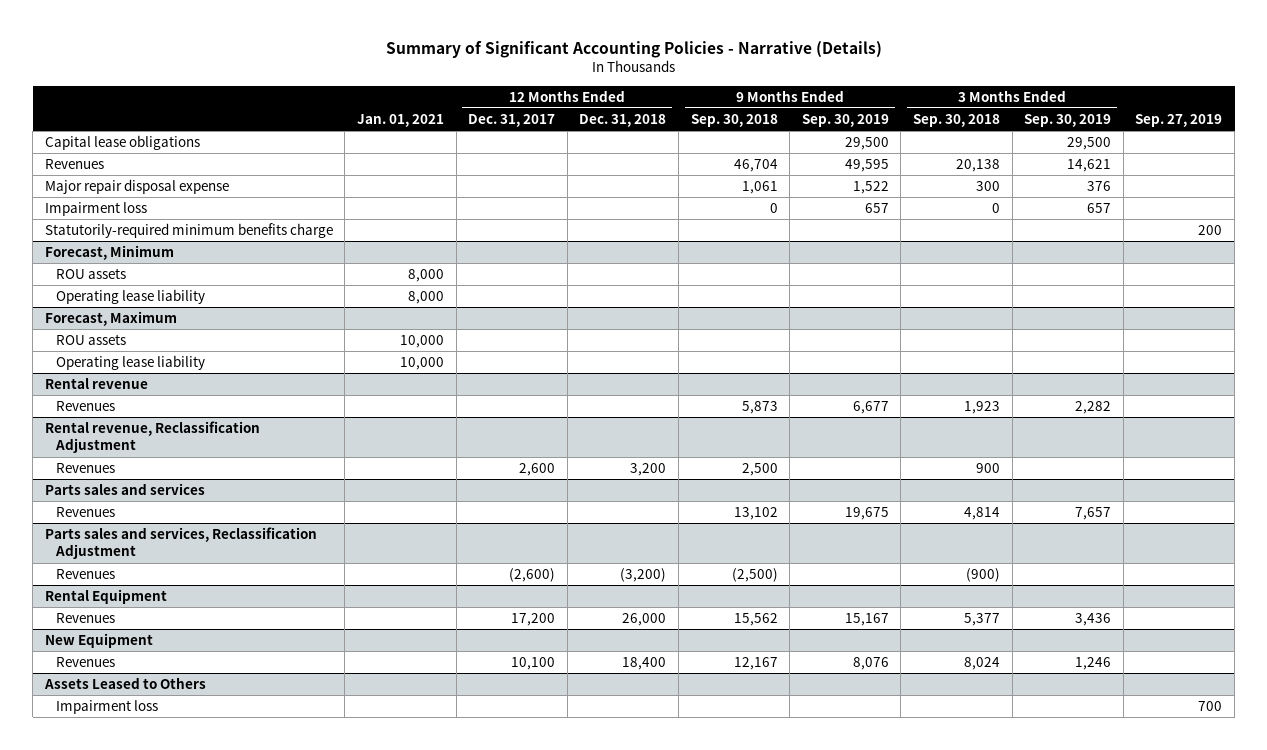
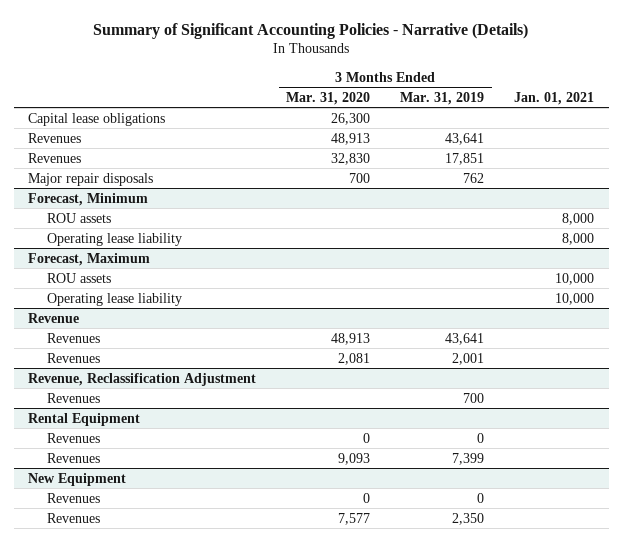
- | Jan. 01, 2021 | 12 Months Ended Dec. 31, 2017 | 12 Months Ended Dec. 31, 2018 | 9 Months Ended Sep. 30, 2018 | 9 Months Ended Sep. 30, 2019 | 3 Months Ended Sep. 30, 2018 | 3 Months Ended Sep. 30, 2019 | Sep. 27, 2019
+ | 3 Months Ended Mar. 31, 2020 | 3 Months Ended Mar. 31, 2019 | Jan. 01, 2021
- Major repair disposal expense | | | | 1,061 | 1,522 | 300 | 376 |
- Impairment loss | | | | 0 | 657 | 0 | 657 |
- Statutorily-required minimum benefits charge | | | | | | | | 200
+ Revenues | 32,830 | 17,851 |
+ Major repair disposals | 700 | 762 |
- Rental revenue
+ Revenue
- Rental revenue, Reclassification Adjustment
+ Revenues | 2,081 | 2,001 |
+ Revenue, Reclassification Adjustment
- Parts sales and services
- Revenues | | | | 13,102 | 19,675 | 4,814 | 7,657 |
- Parts sales and services, Reclassification Adjustment
- Revenues | | (2,600) | (3,200) | (2,500) | | (900) | |
@ Rental Equipment
+ Revenues | 9,093 | 7,399 |
- Assets Leased to Others
- Impairment loss | | | | | | | | 700
@ New Equipment
+ Revenues | 7,577 | 2,350 |

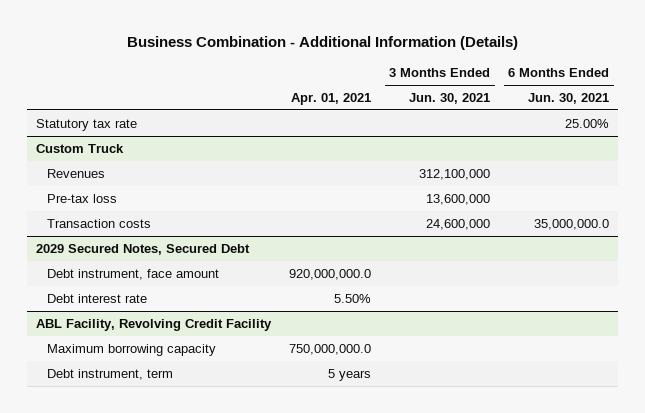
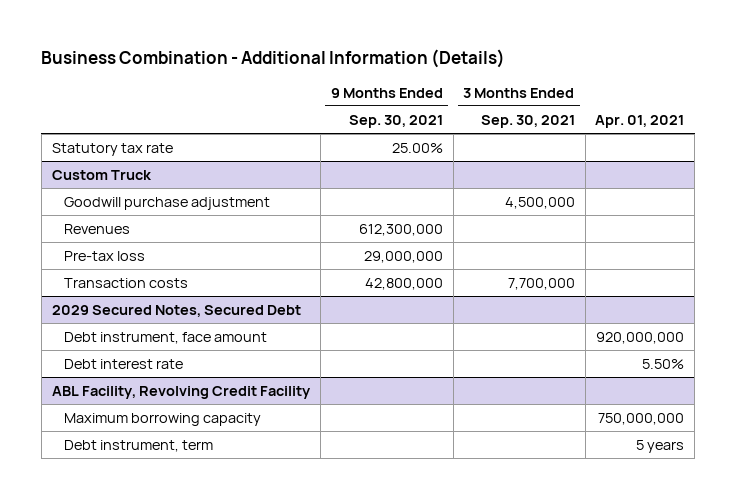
- | Apr. 01, 2021 | 3 Months Ended Jun. 30, 2021 | 6 Months Ended Jun. 30, 2021
+ | 9 Months Ended Sep. 30, 2021 | 3 Months Ended Sep. 30, 2021 | Apr. 01, 2021
@ Custom Truck
+ Goodwill purchase adjustment | | 4,500,000 |
@ 2029 Secured Notes, Secured Debt
- Debt instrument, face amount | 920,000,000.0 | |
+ Debt instrument, face amount | | | 920,000,000
@ ABL Facility, Revolving Credit Facility
- Maximum borrowing capacity | 750,000,000.0 | |
+ Maximum borrowing capacity | | | 750,000,000

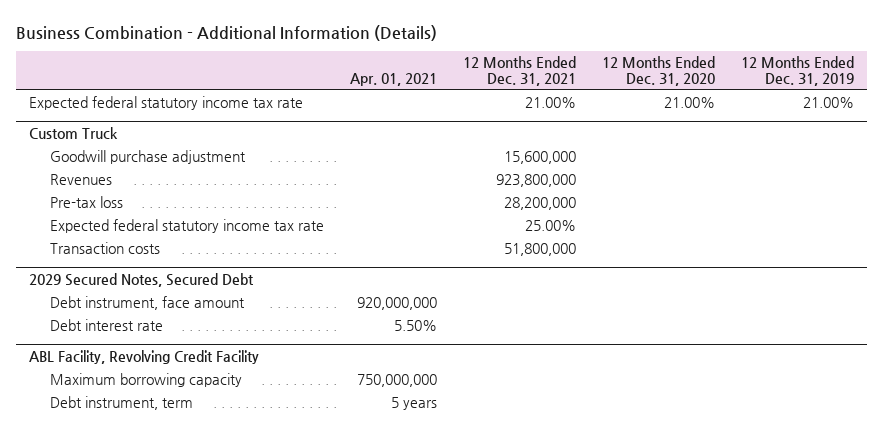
- | 9 Months Ended Sep. 30, 2021 | 3 Months Ended Sep. 30, 2021 | Apr. 01, 2021
+ | Apr. 01, 2021 | 12 Months Ended Dec. 31, 2021 | 12 Months Ended Dec. 31, 2020 | 12 Months Ended Dec. 31, 2019
- Statutory tax rate | 25.00% | |
+ Expected federal statutory income tax rate | | 21.00% | 21.00% | 21.00%
@ Custom Truck
+ Expected federal statutory income tax rate | | 25.00% | |

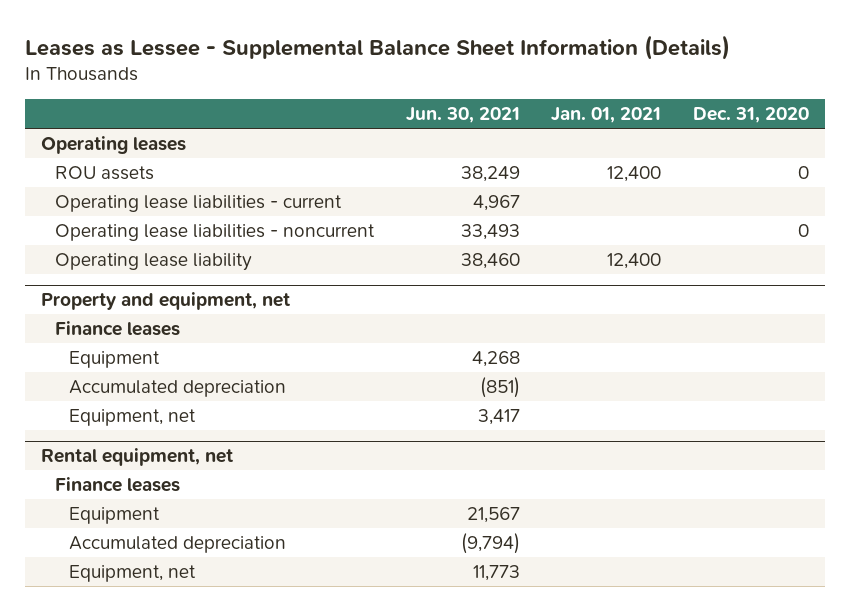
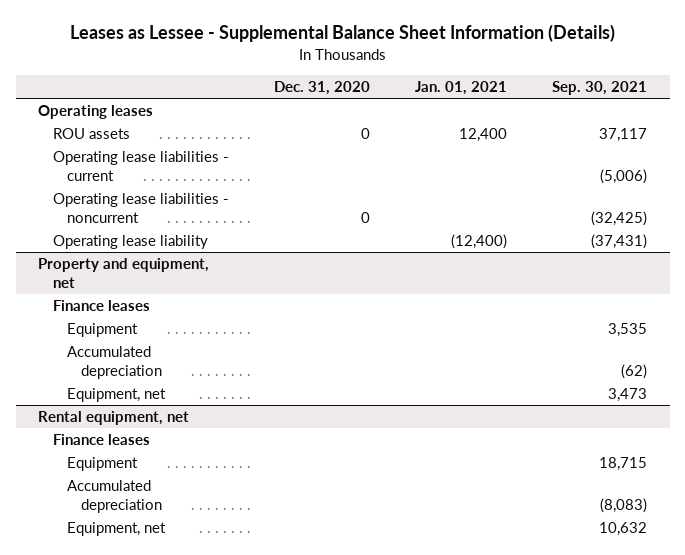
- | Jun. 30, 2021 | Jan. 01, 2021 | Dec. 31, 2020
+ | Dec. 31, 2020 | Jan. 01, 2021 | Sep. 30, 2021
- Operating lease liability | 38,460 | 12,400 |
+ Operating lease liability | | (12,400) | (37,431)

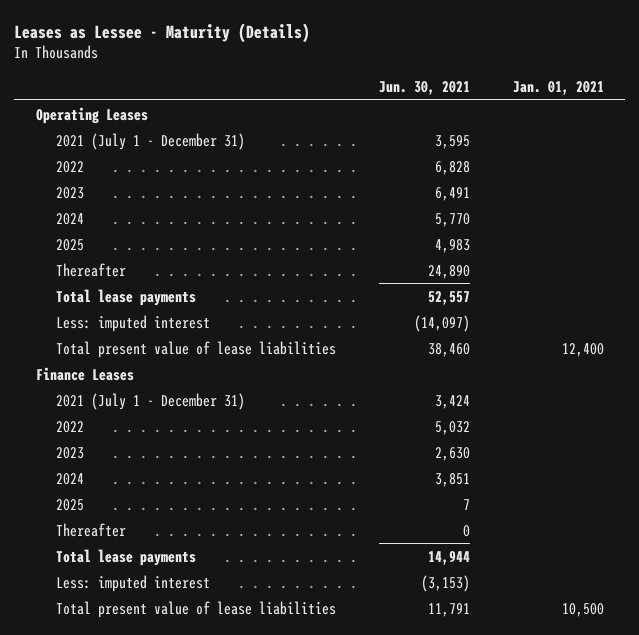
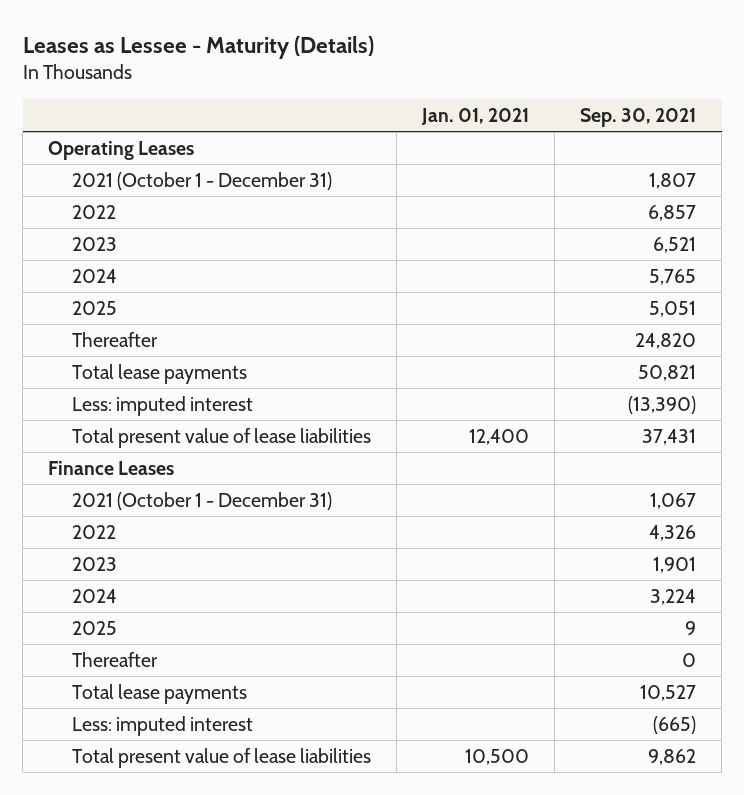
- | Jun. 30, 2021 | Jan. 01, 2021
+ | Jan. 01, 2021 | Sep. 30, 2021
- 2021 (July 1 - December 31) | 3,595 |
+ 2021 (October 1 - December 31) | | 1,807
- 2021 (July 1 - December 31) | 3,424 |
+ 2021 (October 1 - December 31) | | 1,067

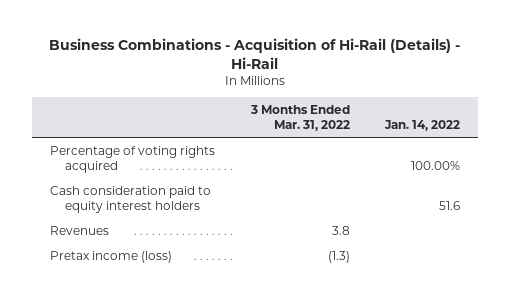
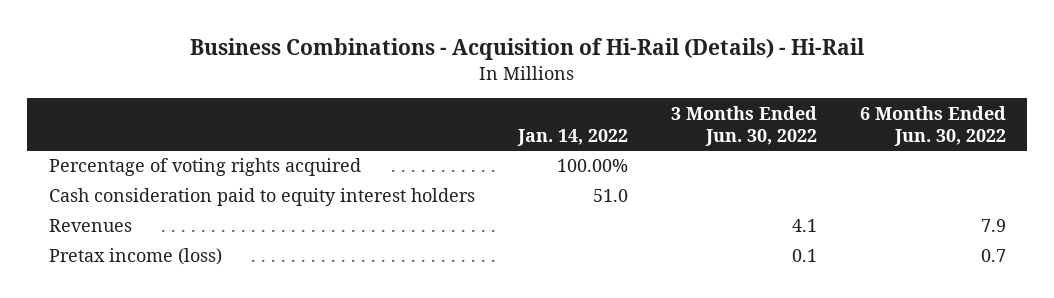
- | 3 Months Ended Mar. 31, 2022 | Jan. 14, 2022
+ | Jan. 14, 2022 | 3 Months Ended Jun. 30, 2022 | 6 Months Ended Jun. 30, 2022
- Cash consideration paid to equity interest holders | | 51.6
+ Cash consideration paid to equity interest holders | 51.0 | |

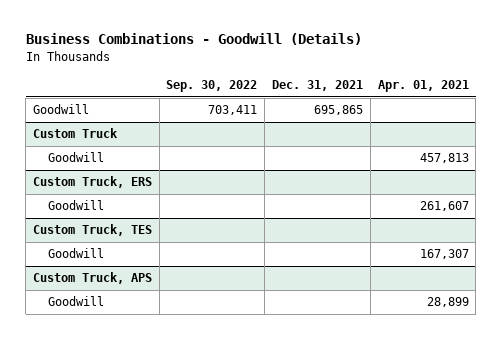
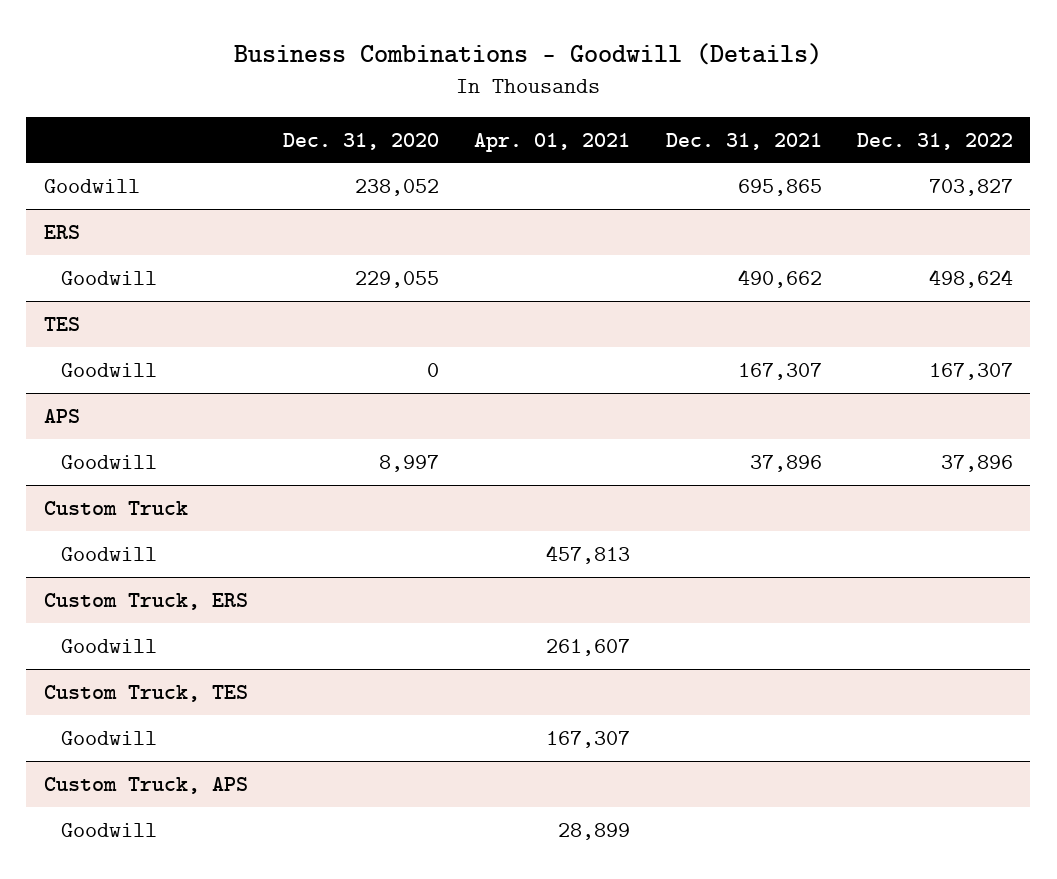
- | Sep. 30, 2022 | Dec. 31, 2021 | Apr. 01, 2021
+ | Dec. 31, 2020 | Apr. 01, 2021 | Dec. 31, 2021 | Dec. 31, 2022
+ ERS
+ Goodwill | 229,055 | | 490,662 | 498,624
+ TES
+ Goodwill | 0 | | 167,307 | 167,307
+ APS
+ Goodwill | 8,997 | | 37,896 | 37,896

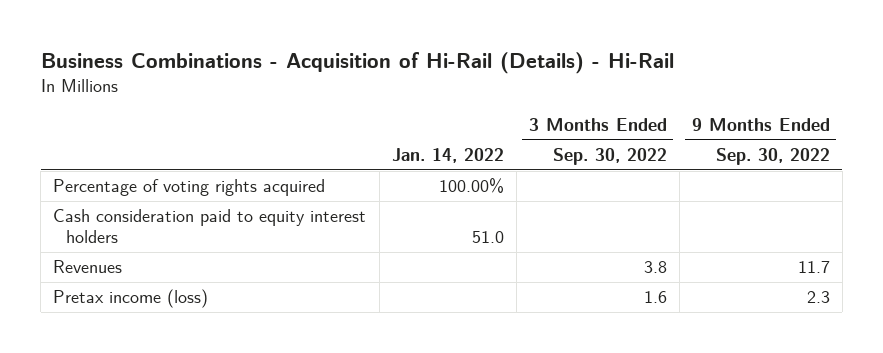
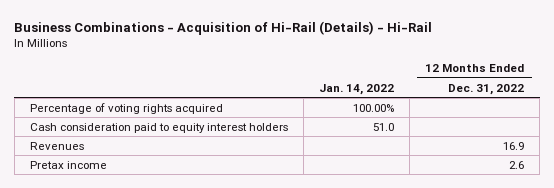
- | Jan. 14, 2022 | 3 Months Ended Sep. 30, 2022 | 9 Months Ended Sep. 30, 2022
+ | Jan. 14, 2022 | 12 Months Ended Dec. 31, 2022
- Pretax income (loss) | | 1.6 | 2.3
+ Pretax income | | 2.6

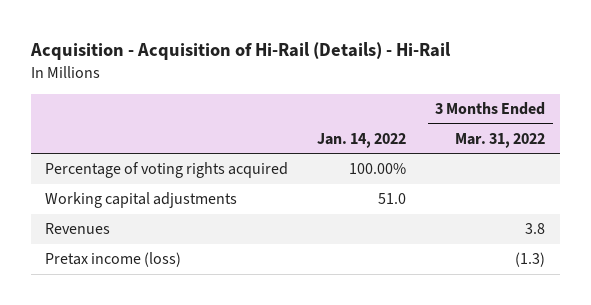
- Business Combinations - Acquisition of Hi-Rail (Details) - Hi-Rail
+ Acquisition - Acquisition of Hi-Rail (Details) - Hi-Rail
- | Jan. 14, 2022 | 12 Months Ended Dec. 31, 2022
+ | Jan. 14, 2022 | 3 Months Ended Mar. 31, 2022
- Cash consideration paid to equity interest holders | 51.0 |
+ Working capital adjustments | 51.0 |
- Pretax income | | 2.6
+ Pretax income (loss) | | (1.3)

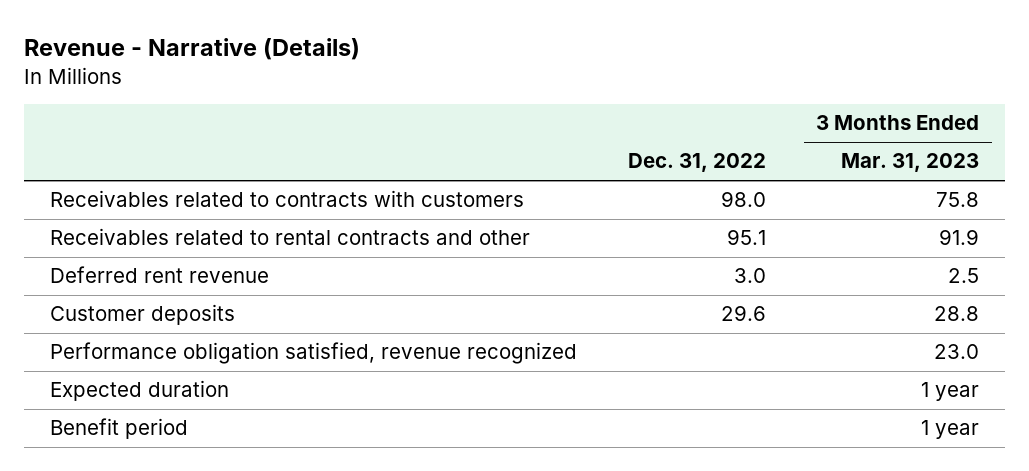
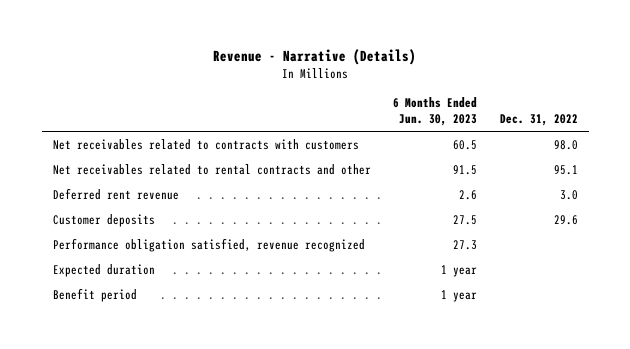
- | Dec. 31, 2022 | 3 Months Ended Mar. 31, 2023
+ | 6 Months Ended Jun. 30, 2023 | Dec. 31, 2022
- Receivables related to contracts with customers | 98.0 | 75.8
- Receivables related to rental contracts and other | 95.1 | 91.9
+ Net receivables related to contracts with customers | 60.5 | 98.0
+ Net receivables related to rental contracts and other | 91.5 | 95.1

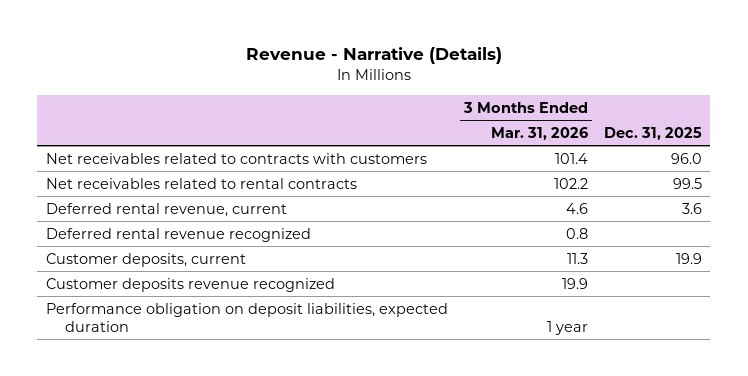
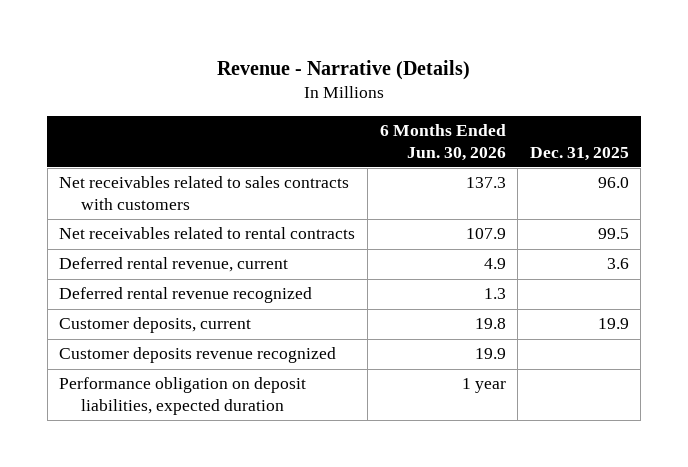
- | 3 Months Ended Mar. 31, 2026 | Dec. 31, 2025
+ | 6 Months Ended Jun. 30, 2026 | Dec. 31, 2025
- Net receivables related to contracts with customers | 101.4 | 96.0
+ Net receivables related to sales contracts with customers | 137.3 | 96.0

